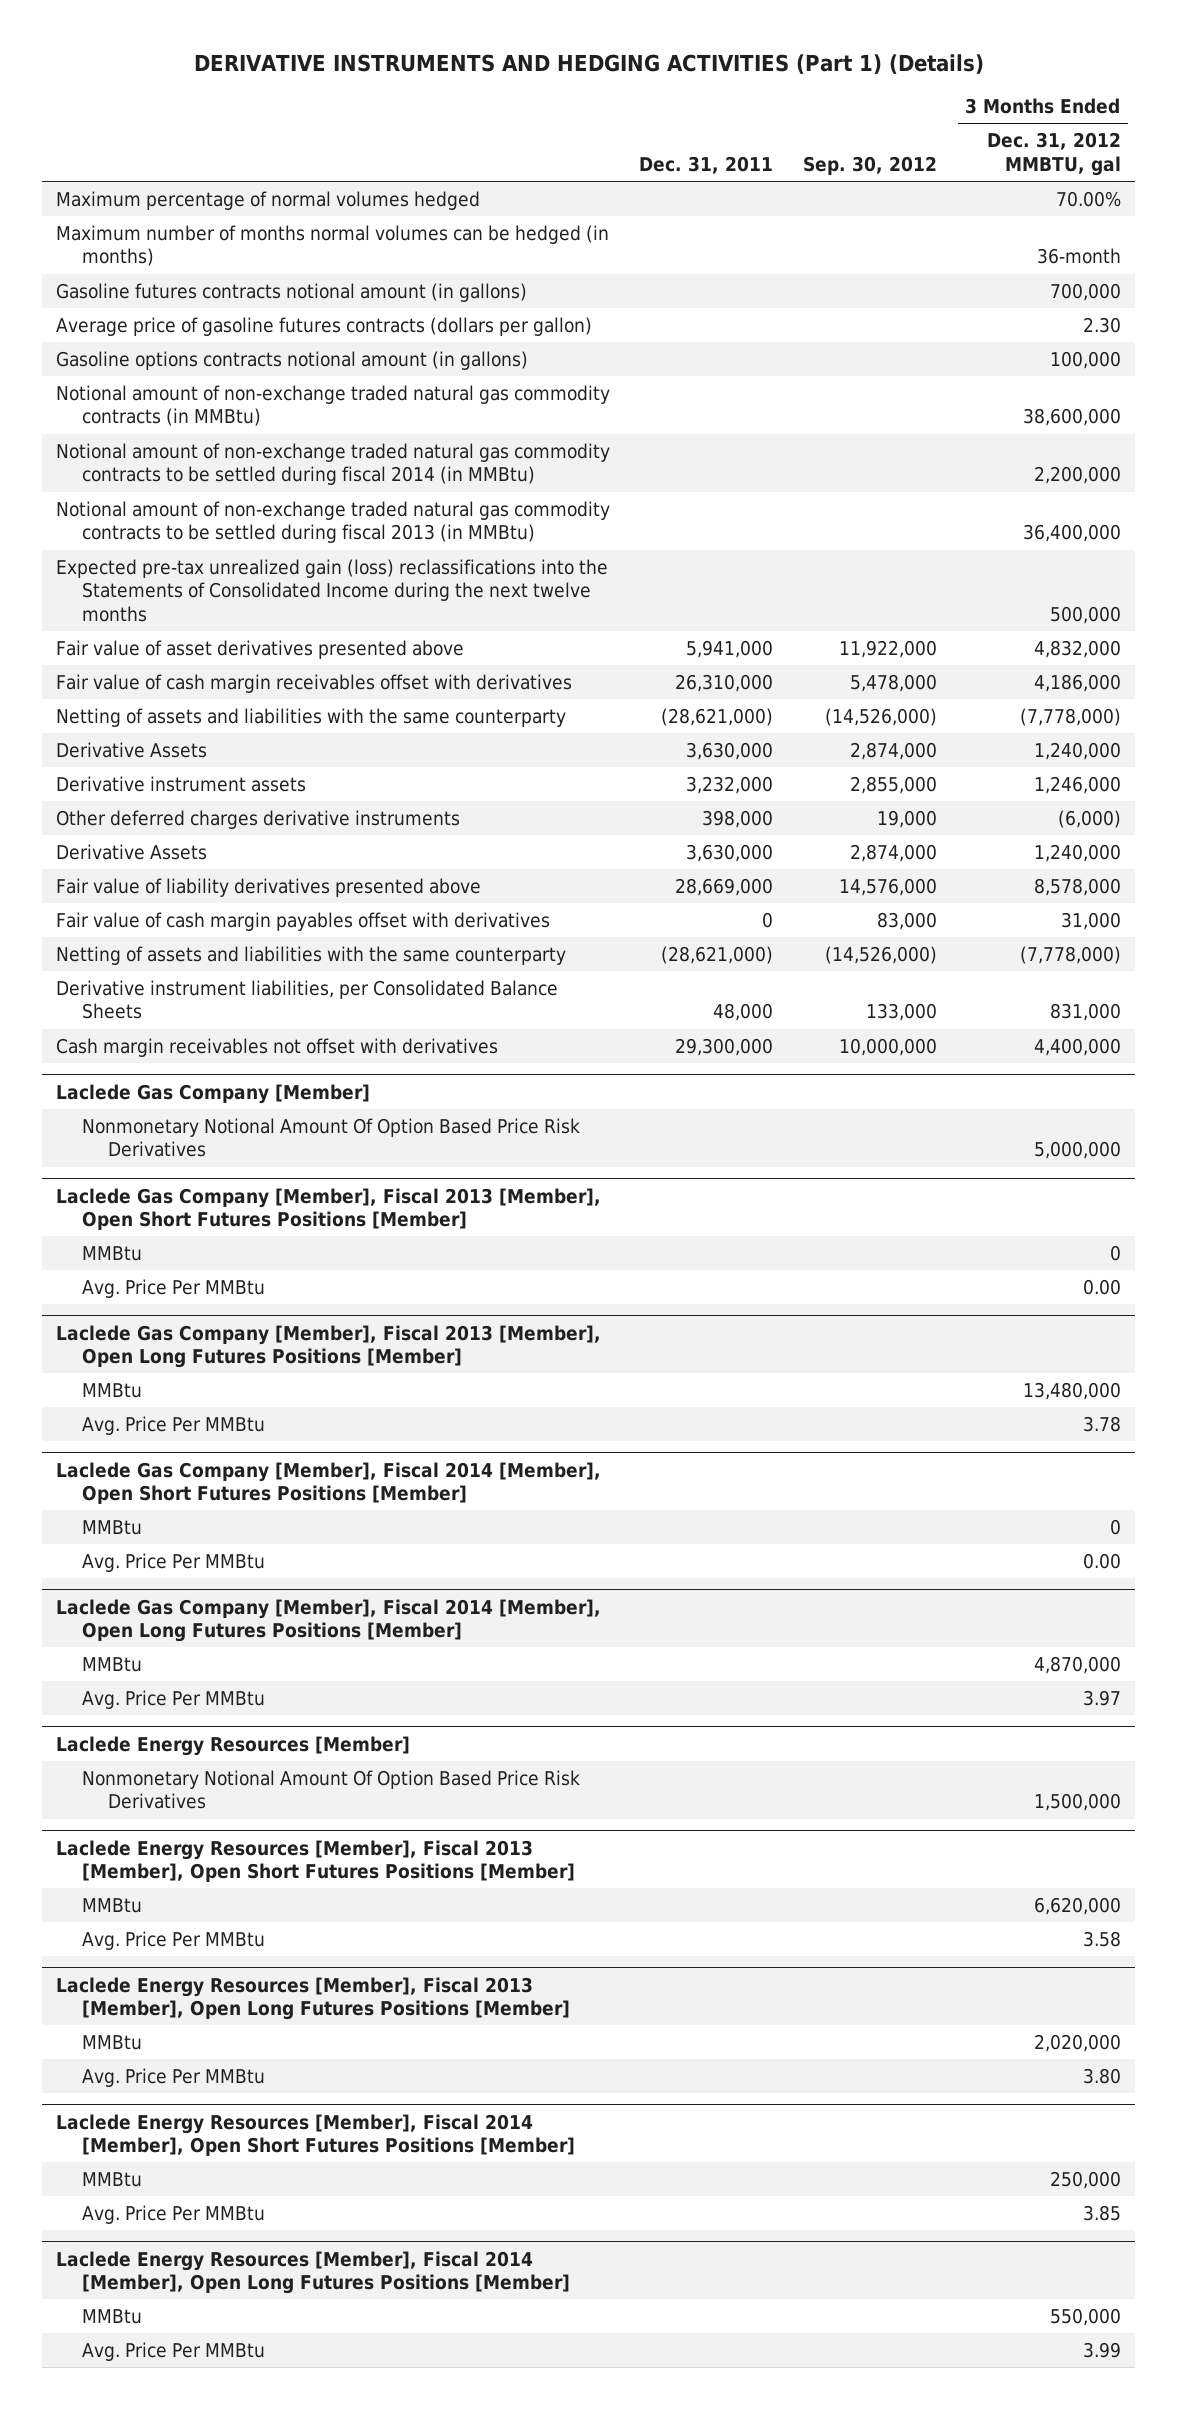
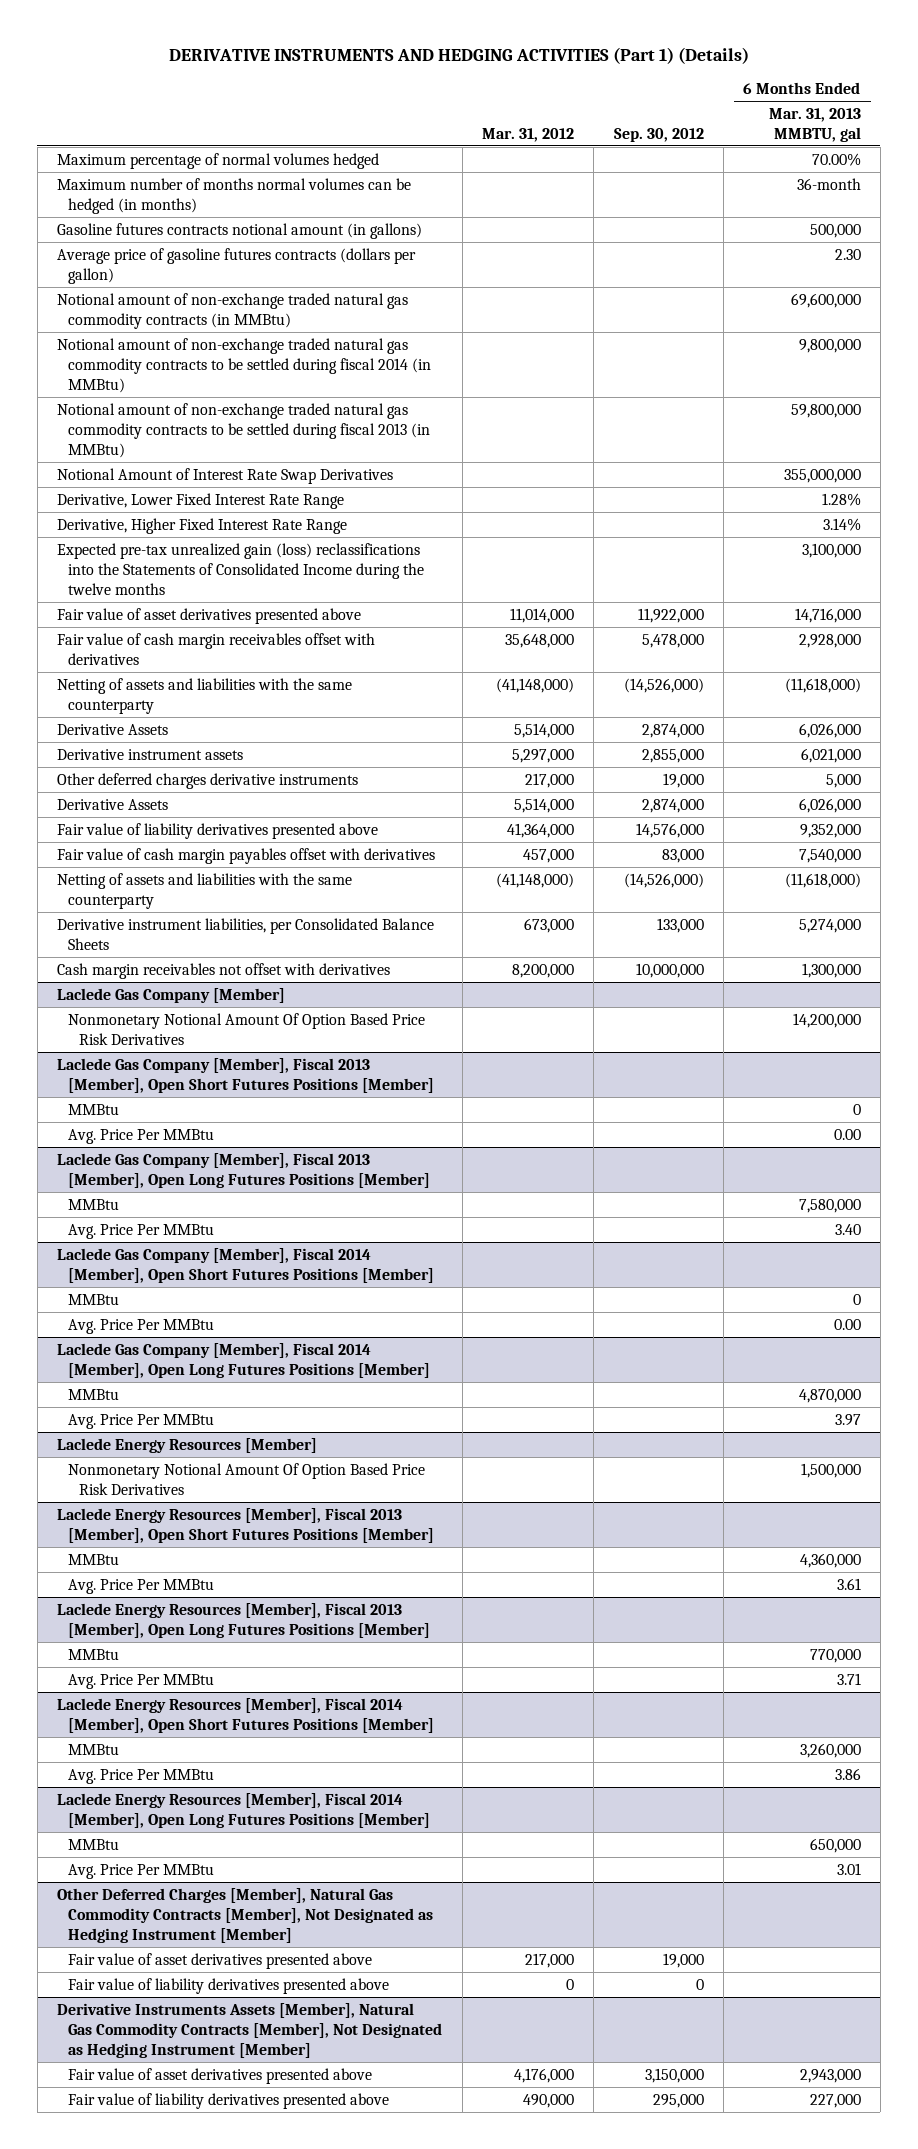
- | Dec. 31, 2011 | Sep. 30, 2012 | 3 Months Ended Dec. 31, 2012 MMBTU, gal
+ | Mar. 31, 2012 | Sep. 30, 2012 | 6 Months Ended Mar. 31, 2013 MMBTU, gal
- Gasoline options contracts notional amount (in gallons) | | | 100,000
- Expected pre-tax unrealized gain (loss) reclassifications into the Statements of Consolidated Income during the next twelve months | | | 500,000
+ Notional Amount of Interest Rate Swap Derivatives | | | 355,000,000
+ Derivative, Lower Fixed Interest Rate Range | | | 1.28%
+ Derivative, Higher Fixed Interest Rate Range | | | 3.14%
+ Expected pre-tax unrealized gain (loss) reclassifications into the Statements of Consolidated Income during the twelve months | | | 3,100,000
+ Other Deferred Charges [Member], Natural Gas Commodity Contracts [Member], Not Designated as Hedging Instrument [Member]
+ Fair value of asset derivatives presented above | 217,000 | 19,000 |
+ Fair value of liability derivatives presented above | 0 | 0 |
+ Derivative Instruments Assets [Member], Natural Gas Commodity Contracts [Member], Not Designated as Hedging Instrument [Member]
+ Fair value of asset derivatives presented above | 4,176,000 | 3,150,000 | 2,943,000
+ Fair value of liability derivatives presented above | 490,000 | 295,000 | 227,000

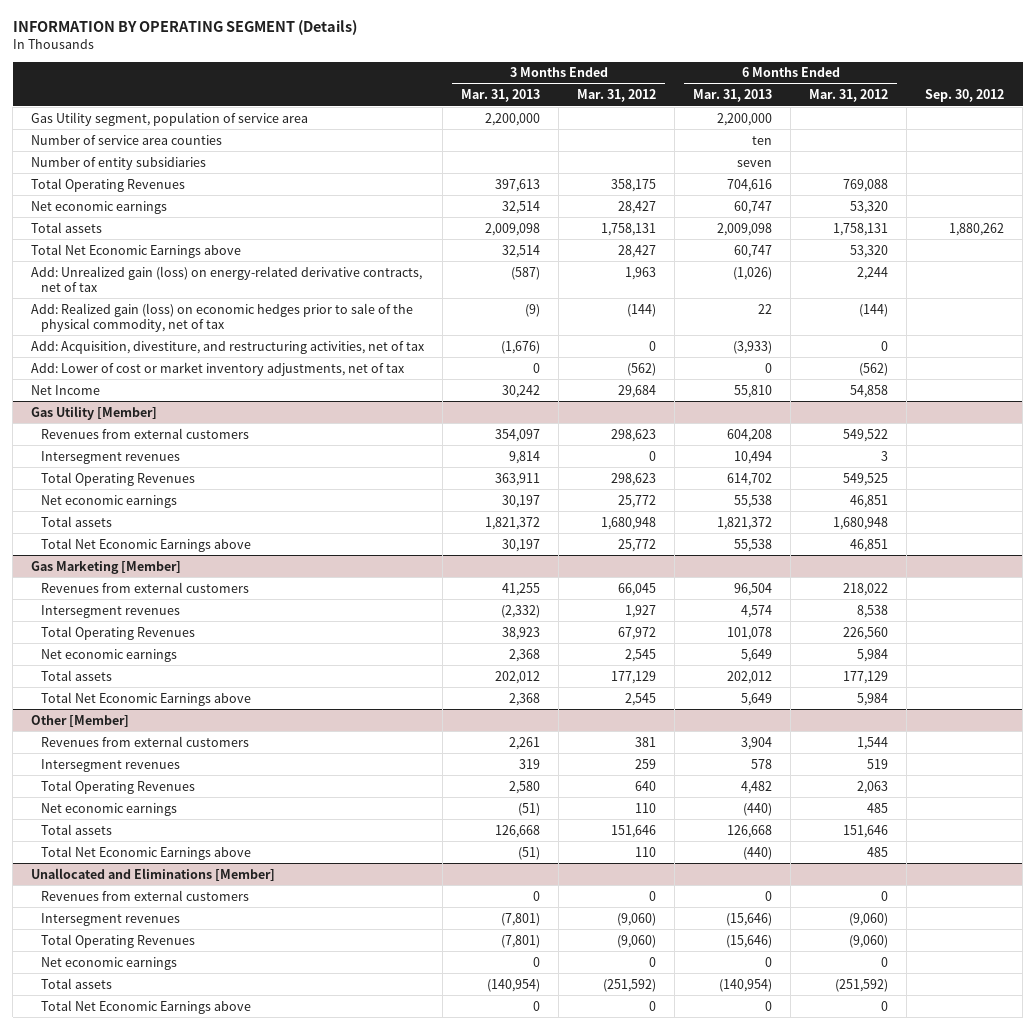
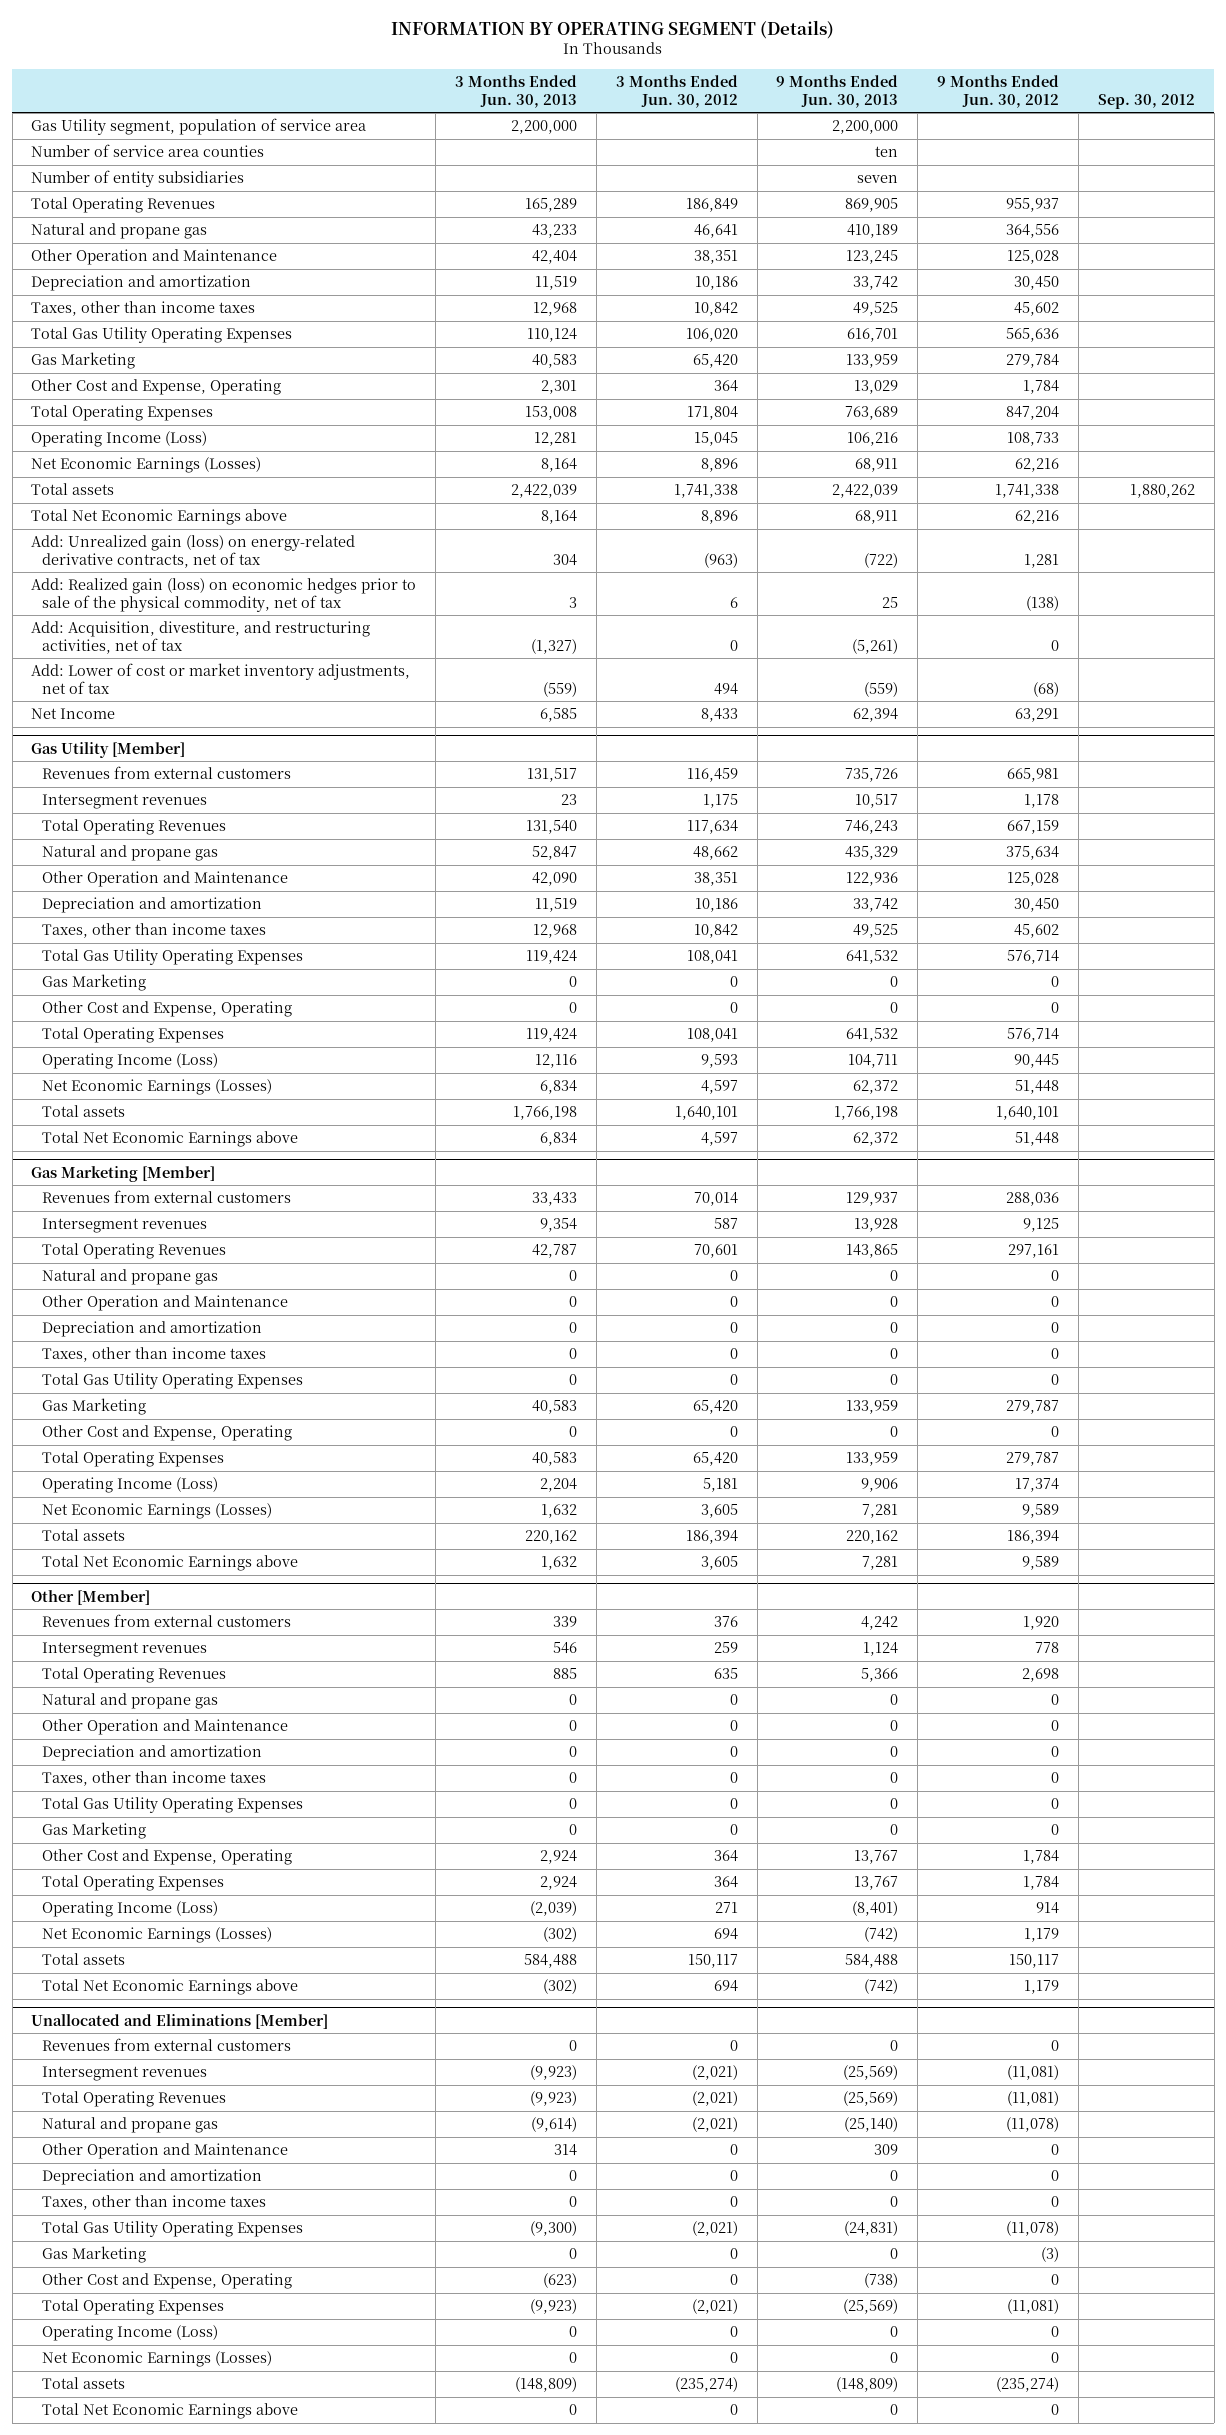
- | 3 Months Ended Mar. 31, 2013 | 3 Months Ended Mar. 31, 2012 | 6 Months Ended Mar. 31, 2013 | 6 Months Ended Mar. 31, 2012 | Sep. 30, 2012
+ | 3 Months Ended Jun. 30, 2013 | 3 Months Ended Jun. 30, 2012 | 9 Months Ended Jun. 30, 2013 | 9 Months Ended Jun. 30, 2012 | Sep. 30, 2012
- Net economic earnings | 32,514 | 28,427 | 60,747 | 53,320 |
+ Natural and propane gas | 43,233 | 46,641 | 410,189 | 364,556 |
+ Other Operation and Maintenance | 42,404 | 38,351 | 123,245 | 125,028 |
+ Depreciation and amortization | 11,519 | 10,186 | 33,742 | 30,450 |
+ Taxes, other than income taxes | 12,968 | 10,842 | 49,525 | 45,602 |
+ Total Gas Utility Operating Expenses | 110,124 | 106,020 | 616,701 | 565,636 |
+ Gas Marketing | 40,583 | 65,420 | 133,959 | 279,784 |
+ Other Cost and Expense, Operating | 2,301 | 364 | 13,029 | 1,784 |
+ Total Operating Expenses | 153,008 | 171,804 | 763,689 | 847,204 |
+ Operating Income (Loss) | 12,281 | 15,045 | 106,216 | 108,733 |
+ Net Economic Earnings (Losses) | 8,164 | 8,896 | 68,911 | 62,216 |
@ Gas Utility [Member]
- Net economic earnings | 30,197 | 25,772 | 55,538 | 46,851 |
+ Natural and propane gas | 52,847 | 48,662 | 435,329 | 375,634 |
+ Other Operation and Maintenance | 42,090 | 38,351 | 122,936 | 125,028 |
+ Depreciation and amortization | 11,519 | 10,186 | 33,742 | 30,450 |
+ Taxes, other than income taxes | 12,968 | 10,842 | 49,525 | 45,602 |
+ Total Gas Utility Operating Expenses | 119,424 | 108,041 | 641,532 | 576,714 |
+ Gas Marketing | 0 | 0 | 0 | 0 |
+ Other Cost and Expense, Operating | 0 | 0 | 0 | 0 |
+ Total Operating Expenses | 119,424 | 108,041 | 641,532 | 576,714 |
+ Operating Income (Loss) | 12,116 | 9,593 | 104,711 | 90,445 |
+ Net Economic Earnings (Losses) | 6,834 | 4,597 | 62,372 | 51,448 |
@ Gas Marketing [Member]
- Net economic earnings | 2,368 | 2,545 | 5,649 | 5,984 |
+ Natural and propane gas | 0 | 0 | 0 | 0 |
+ Other Operation and Maintenance | 0 | 0 | 0 | 0 |
+ Depreciation and amortization | 0 | 0 | 0 | 0 |
+ Taxes, other than income taxes | 0 | 0 | 0 | 0 |
+ Total Gas Utility Operating Expenses | 0 | 0 | 0 | 0 |
+ Gas Marketing | 40,583 | 65,420 | 133,959 | 279,787 |
+ Other Cost and Expense, Operating | 0 | 0 | 0 | 0 |
+ Total Operating Expenses | 40,583 | 65,420 | 133,959 | 279,787 |
+ Operating Income (Loss) | 2,204 | 5,181 | 9,906 | 17,374 |
+ Net Economic Earnings (Losses) | 1,632 | 3,605 | 7,281 | 9,589 |
@ Other [Member]
- Net economic earnings | (51) | 110 | (440) | 485 |
+ Natural and propane gas | 0 | 0 | 0 | 0 |
+ Other Operation and Maintenance | 0 | 0 | 0 | 0 |
+ Depreciation and amortization | 0 | 0 | 0 | 0 |
+ Taxes, other than income taxes | 0 | 0 | 0 | 0 |
+ Total Gas Utility Operating Expenses | 0 | 0 | 0 | 0 |
+ Gas Marketing | 0 | 0 | 0 | 0 |
+ Other Cost and Expense, Operating | 2,924 | 364 | 13,767 | 1,784 |
+ Total Operating Expenses | 2,924 | 364 | 13,767 | 1,784 |
+ Operating Income (Loss) | (2,039) | 271 | (8,401) | 914 |
+ Net Economic Earnings (Losses) | (302) | 694 | (742) | 1,179 |
@ Unallocated and Eliminations [Member]
- Net economic earnings | 0 | 0 | 0 | 0 |
+ Natural and propane gas | (9,614) | (2,021) | (25,140) | (11,078) |
+ Other Operation and Maintenance | 314 | 0 | 309 | 0 |
+ Depreciation and amortization | 0 | 0 | 0 | 0 |
+ Taxes, other than income taxes | 0 | 0 | 0 | 0 |
+ Total Gas Utility Operating Expenses | (9,300) | (2,021) | (24,831) | (11,078) |
+ Gas Marketing | 0 | 0 | 0 | (3) |
+ Other Cost and Expense, Operating | (623) | 0 | (738) | 0 |
+ Total Operating Expenses | (9,923) | (2,021) | (25,569) | (11,081) |
+ Operating Income (Loss) | 0 | 0 | 0 | 0 |
+ Net Economic Earnings (Losses) | 0 | 0 | 0 | 0 |

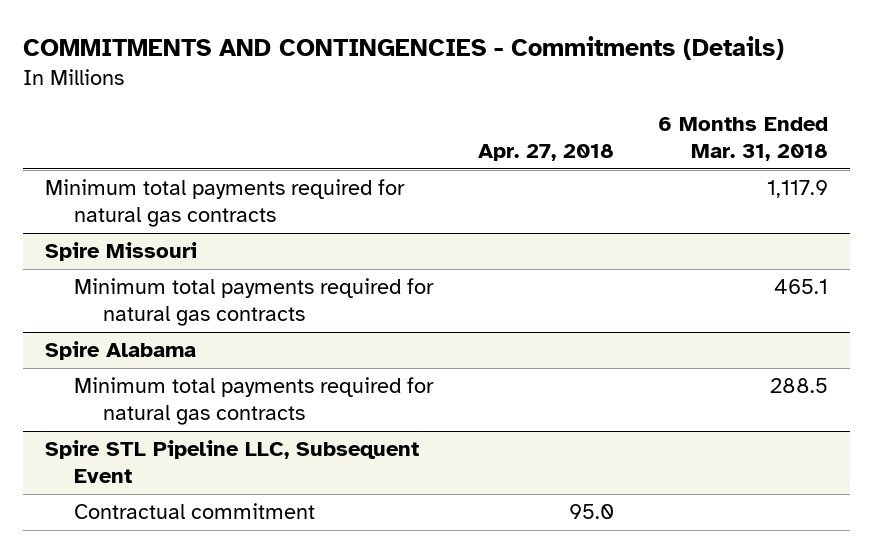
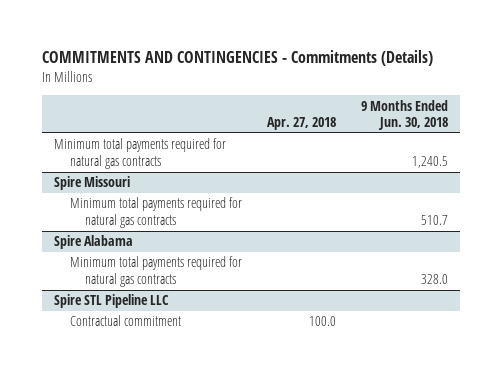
- | Apr. 27, 2018 | 6 Months Ended Mar. 31, 2018
+ | Apr. 27, 2018 | 9 Months Ended Jun. 30, 2018
- Spire STL Pipeline LLC, Subsequent Event
- Contractual commitment | 95.0 |
+ Spire STL Pipeline LLC
+ Contractual commitment | 100.0 |

